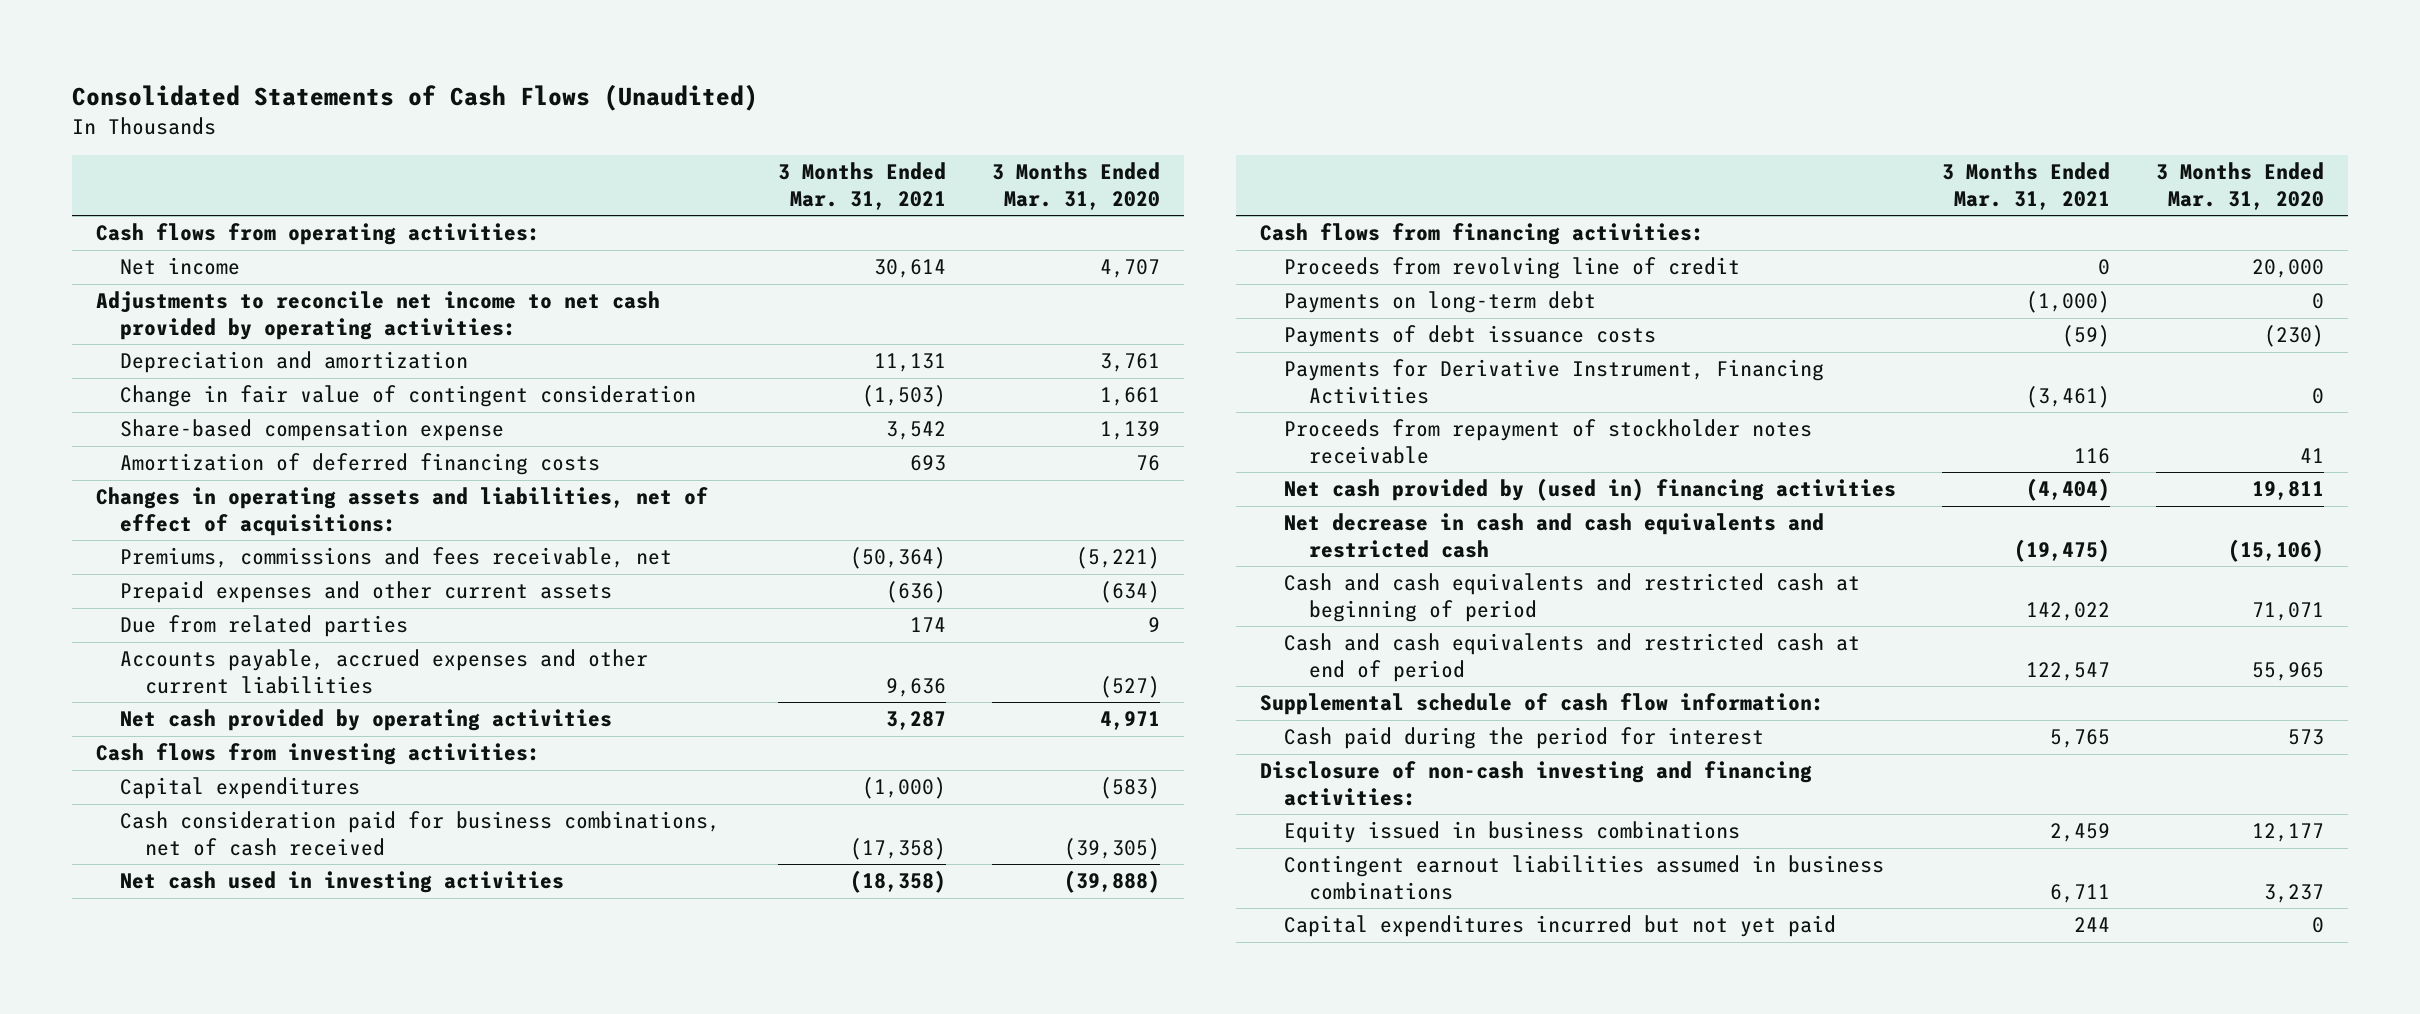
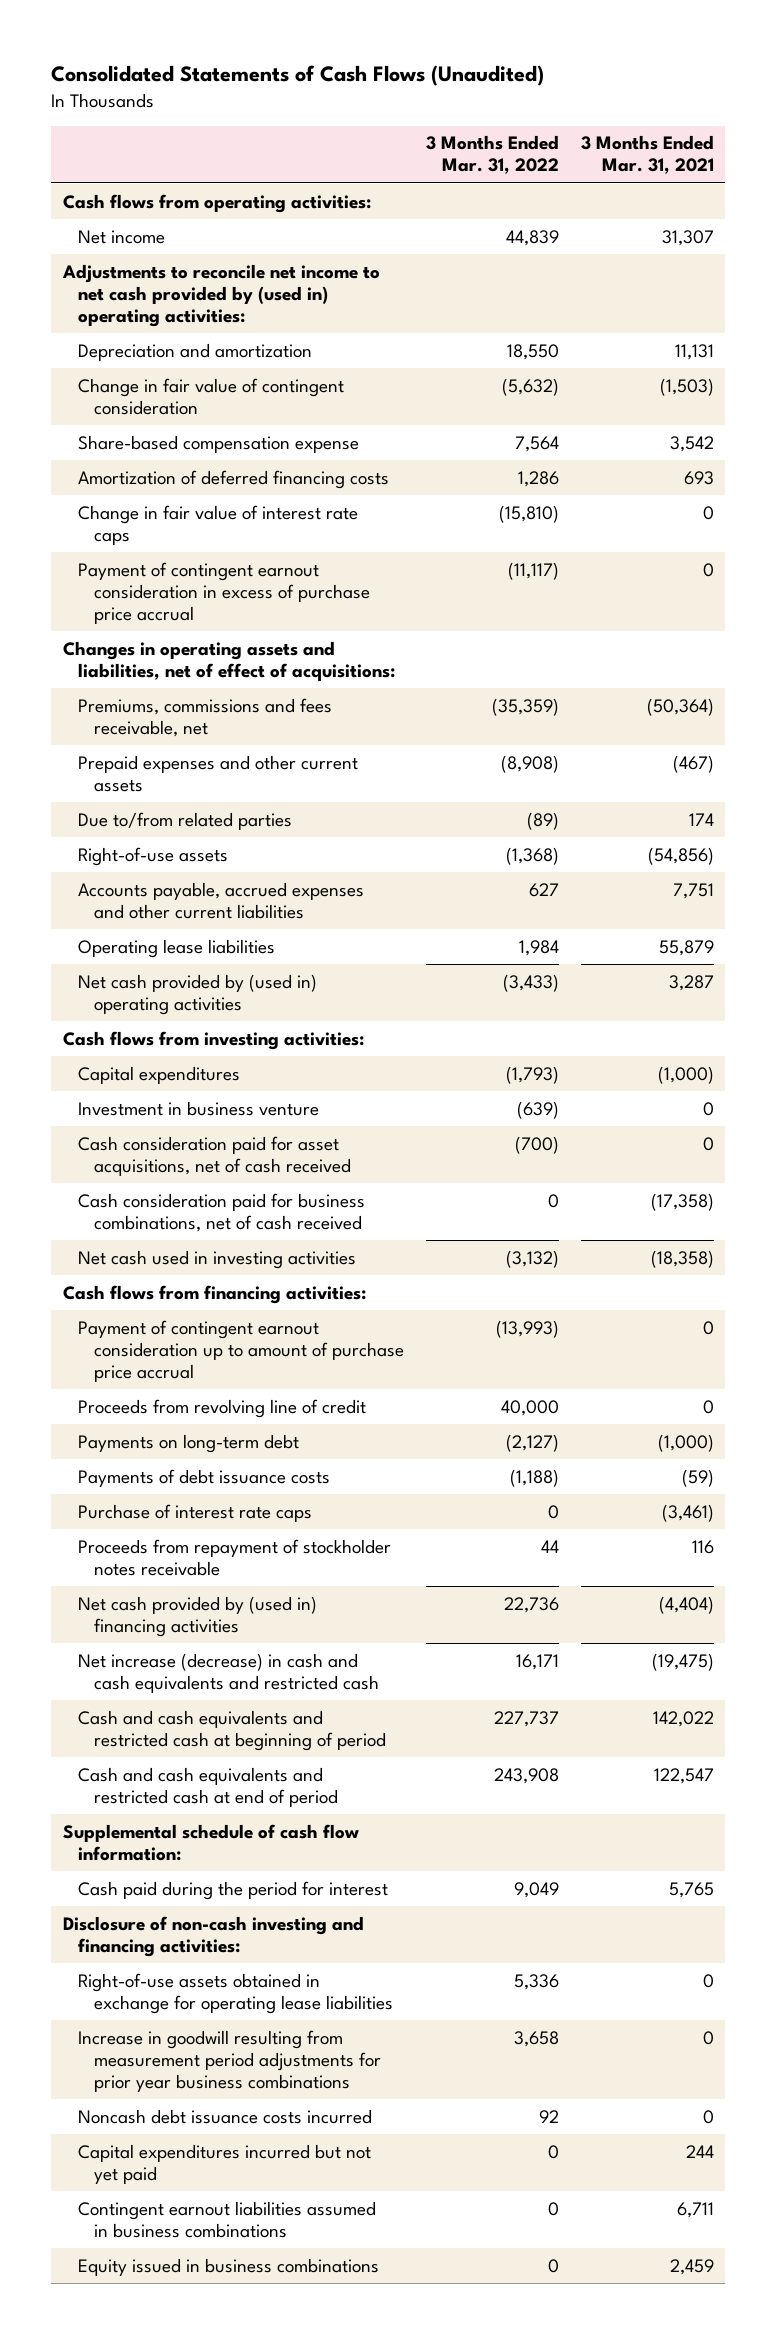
- | 3 Months Ended Mar. 31, 2021 | 3 Months Ended Mar. 31, 2020
+ | 3 Months Ended Mar. 31, 2022 | 3 Months Ended Mar. 31, 2021
- Net income | 30,614 | 4,707
- Adjustments to reconcile net income to net cash provided by operating activities:
+ Net income | 44,839 | 31,307
+ Adjustments to reconcile net income to net cash provided by (used in) operating activities:
+ Change in fair value of interest rate caps | (15,810) | 0
+ Payment of contingent earnout consideration in excess of purchase price accrual | (11,117) | 0
- Prepaid expenses and other current assets | (636) | (634)
- Due from related parties | 174 | 9
- Accounts payable, accrued expenses and other current liabilities | 9,636 | (527)
- Net cash provided by operating activities | 3,287 | 4,971
+ Prepaid expenses and other current assets | (8,908) | (467)
+ Due to/from related parties | (89) | 174
+ Right-of-use assets | (1,368) | (54,856)
+ Accounts payable, accrued expenses and other current liabilities | 627 | 7,751
+ Operating lease liabilities | 1,984 | 55,879
+ Net cash provided by (used in) operating activities | (3,433) | 3,287
+ Investment in business venture | (639) | 0
+ Cash consideration paid for asset acquisitions, net of cash received | (700) | 0
+ Payment of contingent earnout consideration up to amount of purchase price accrual | (13,993) | 0
- Payments for Derivative Instrument, Financing Activities | (3,461) | 0
+ Purchase of interest rate caps | 0 | (3,461)
- Net decrease in cash and cash equivalents and restricted cash | (19,475) | (15,106)
+ Net increase (decrease) in cash and cash equivalents and restricted cash | 16,171 | (19,475)
+ Right-of-use assets obtained in exchange for operating lease liabilities | 5,336 | 0
+ Increase in goodwill resulting from measurement period adjustments for prior year business combinations | 3,658 | 0
+ Noncash debt issuance costs incurred | 92 | 0
moved down: Contingent earnout liabilities assumed in business combinations | 0 | 6,711
moved down: Equity issued in business combinations | 0 | 2,459

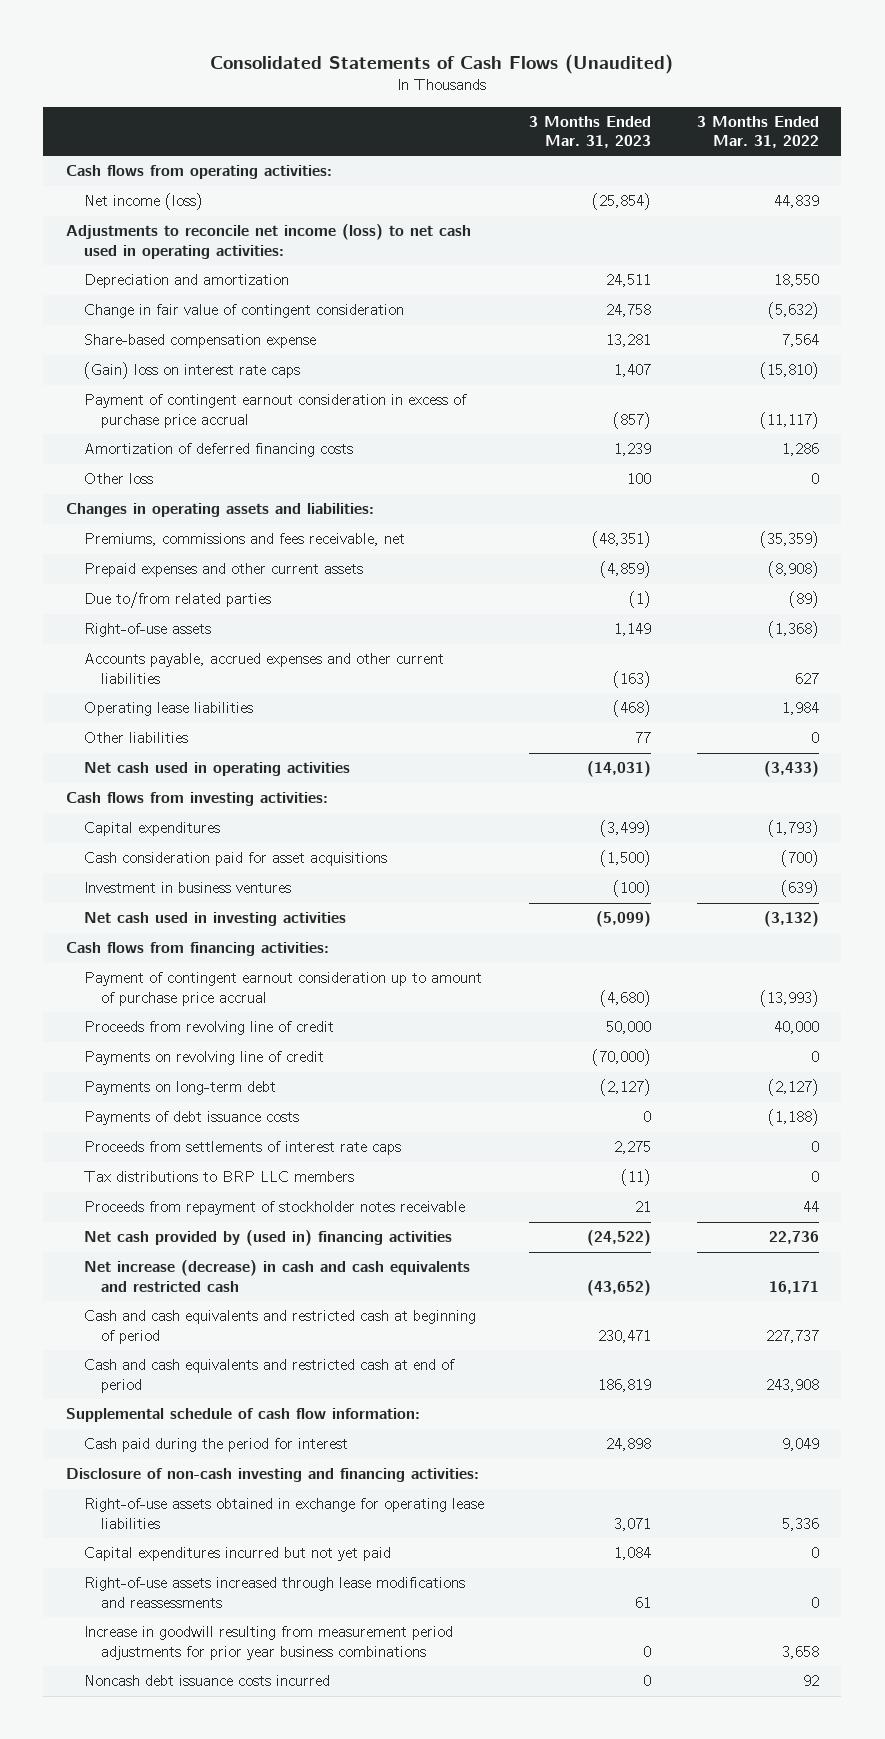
- | 3 Months Ended Mar. 31, 2022 | 3 Months Ended Mar. 31, 2021
+ | 3 Months Ended Mar. 31, 2023 | 3 Months Ended Mar. 31, 2022
- Net income | 44,839 | 31,307
- Adjustments to reconcile net income to net cash provided by (used in) operating activities:
+ Net income (loss) | (25,854) | 44,839
+ Adjustments to reconcile net income (loss) to net cash used in operating activities:
- Change in fair value of interest rate caps | (15,810) | 0
+ (Gain) loss on interest rate caps | 1,407 | (15,810)
- Changes in operating assets and liabilities, net of effect of acquisitions:
moved down: Amortization of deferred financing costs | 1,239 | 1,286
+ Other loss | 100 | 0
+ Changes in operating assets and liabilities:
- Net cash provided by (used in) operating activities | (3,433) | 3,287
+ Other liabilities | 77 | 0
+ Net cash used in operating activities | (14,031) | (3,433)
- Investment in business venture | (639) | 0
- Cash consideration paid for asset acquisitions, net of cash received | (700) | 0
- Cash consideration paid for business combinations, net of cash received | 0 | (17,358)
+ Cash consideration paid for asset acquisitions | (1,500) | (700)
+ Investment in business ventures | (100) | (639)
+ Payments on revolving line of credit | (70,000) | 0
- Purchase of interest rate caps | 0 | (3,461)
+ Proceeds from settlements of interest rate caps | 2,275 | 0
+ Tax distributions to BRP LLC members | (11) | 0
moved up: Capital expenditures incurred but not yet paid | 1,084 | 0
+ Right-of-use assets increased through lease modifications and reassessments | 61 | 0
- Contingent earnout liabilities assumed in business combinations | 0 | 6,711
- Equity issued in business combinations | 0 | 2,459

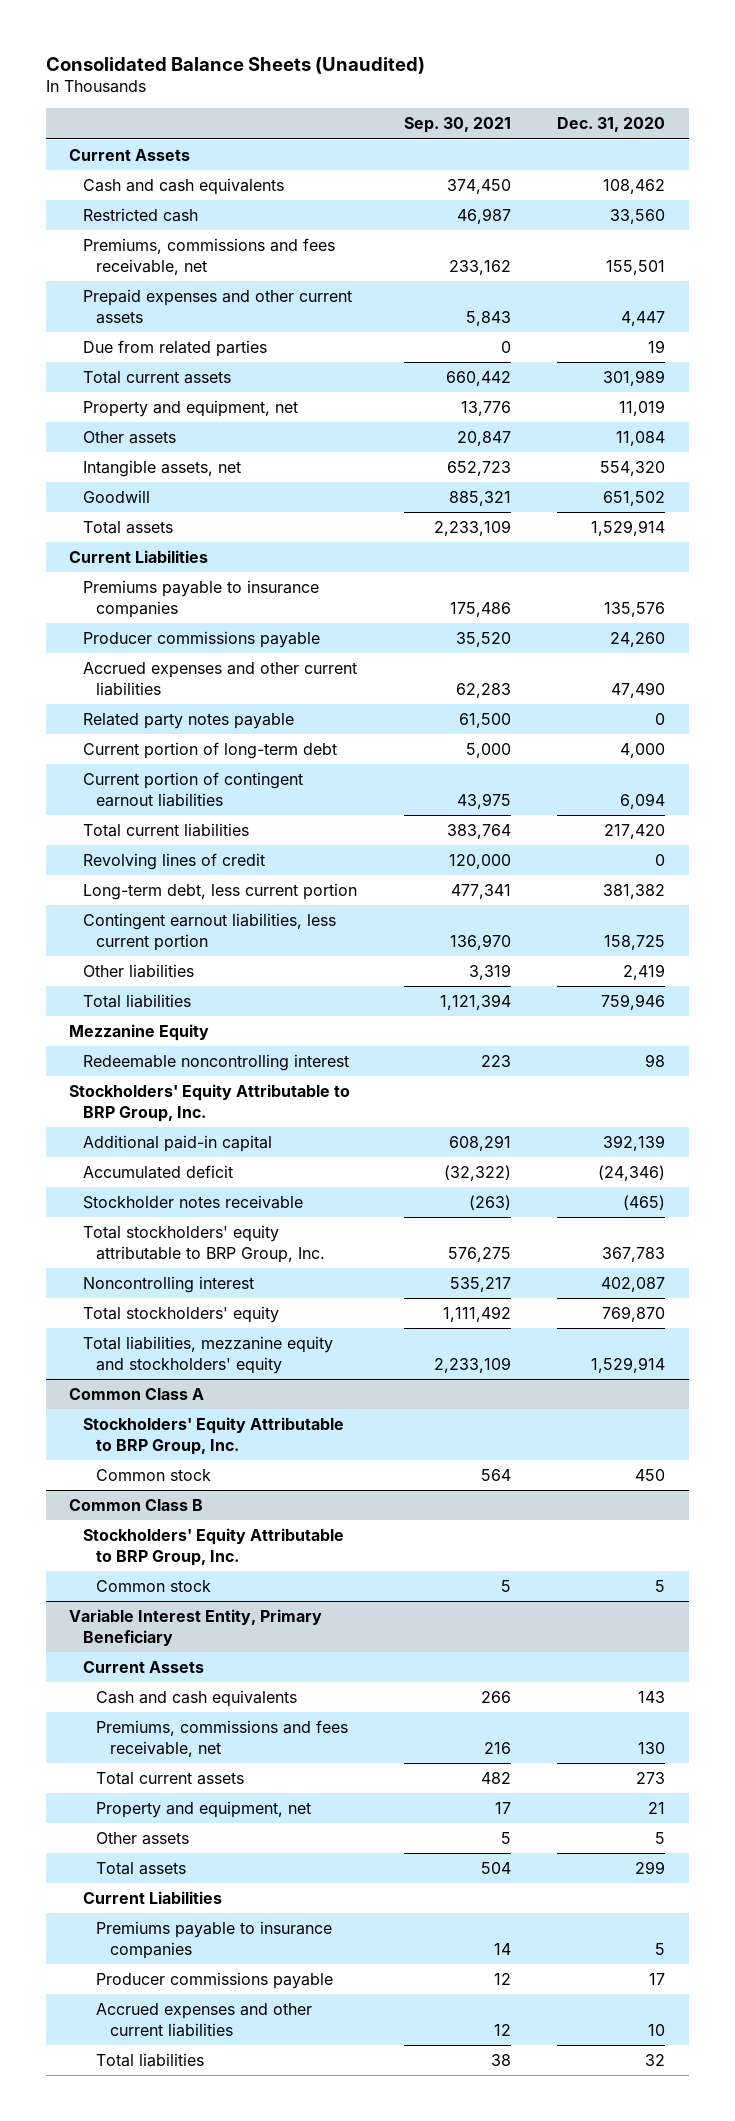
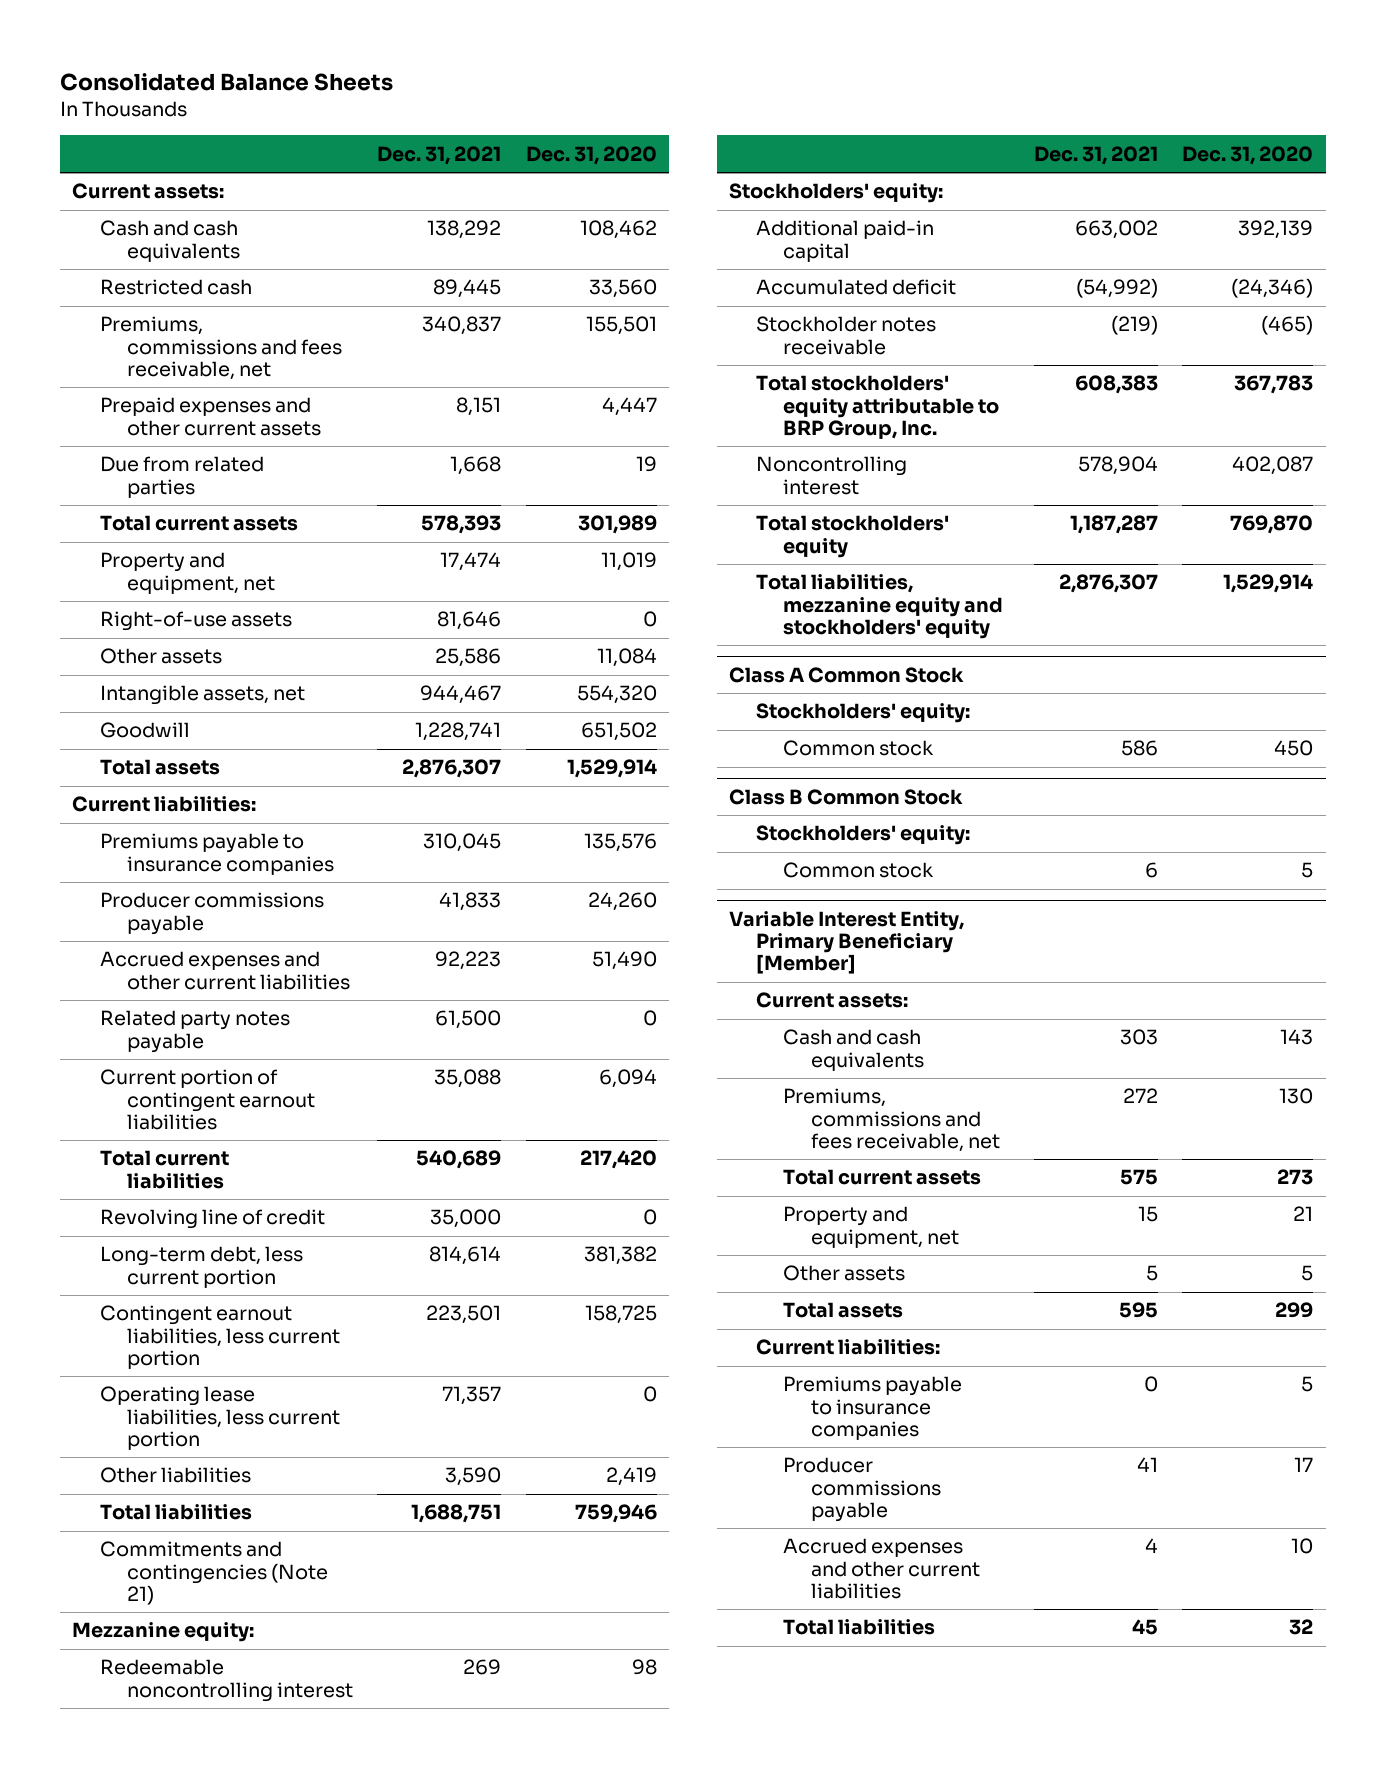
- Consolidated Balance Sheets (Unaudited)
+ Consolidated Balance Sheets
- | Sep. 30, 2021 | Dec. 31, 2020
+ | Dec. 31, 2021 | Dec. 31, 2020
- Current Assets
+ Current assets:
+ Right-of-use assets | 81,646 | 0
- Current Liabilities
+ Current liabilities:
- Accrued expenses and other current liabilities | 62,283 | 47,490
+ Accrued expenses and other current liabilities | 92,223 | 51,490
- Current portion of long-term debt | 5,000 | 4,000
- Revolving lines of credit | 120,000 | 0
+ Revolving line of credit | 35,000 | 0
+ Operating lease liabilities, less current portion | 71,357 | 0
- Mezzanine Equity
+ Commitments and contingencies (Note 21)
+ Mezzanine equity:
- Stockholders' Equity Attributable to BRP Group, Inc.
+ Stockholders' equity:
- Common Class A
- Stockholders' Equity Attributable to BRP Group, Inc.
+ Class A Common Stock
+ Stockholders' equity:
- Common Class B
- Stockholders' Equity Attributable to BRP Group, Inc.
+ Class B Common Stock
+ Stockholders' equity:
- Variable Interest Entity, Primary Beneficiary
- Current Assets
+ Variable Interest Entity, Primary Beneficiary [Member]
+ Current assets:
- Current Liabilities
+ Current liabilities:

